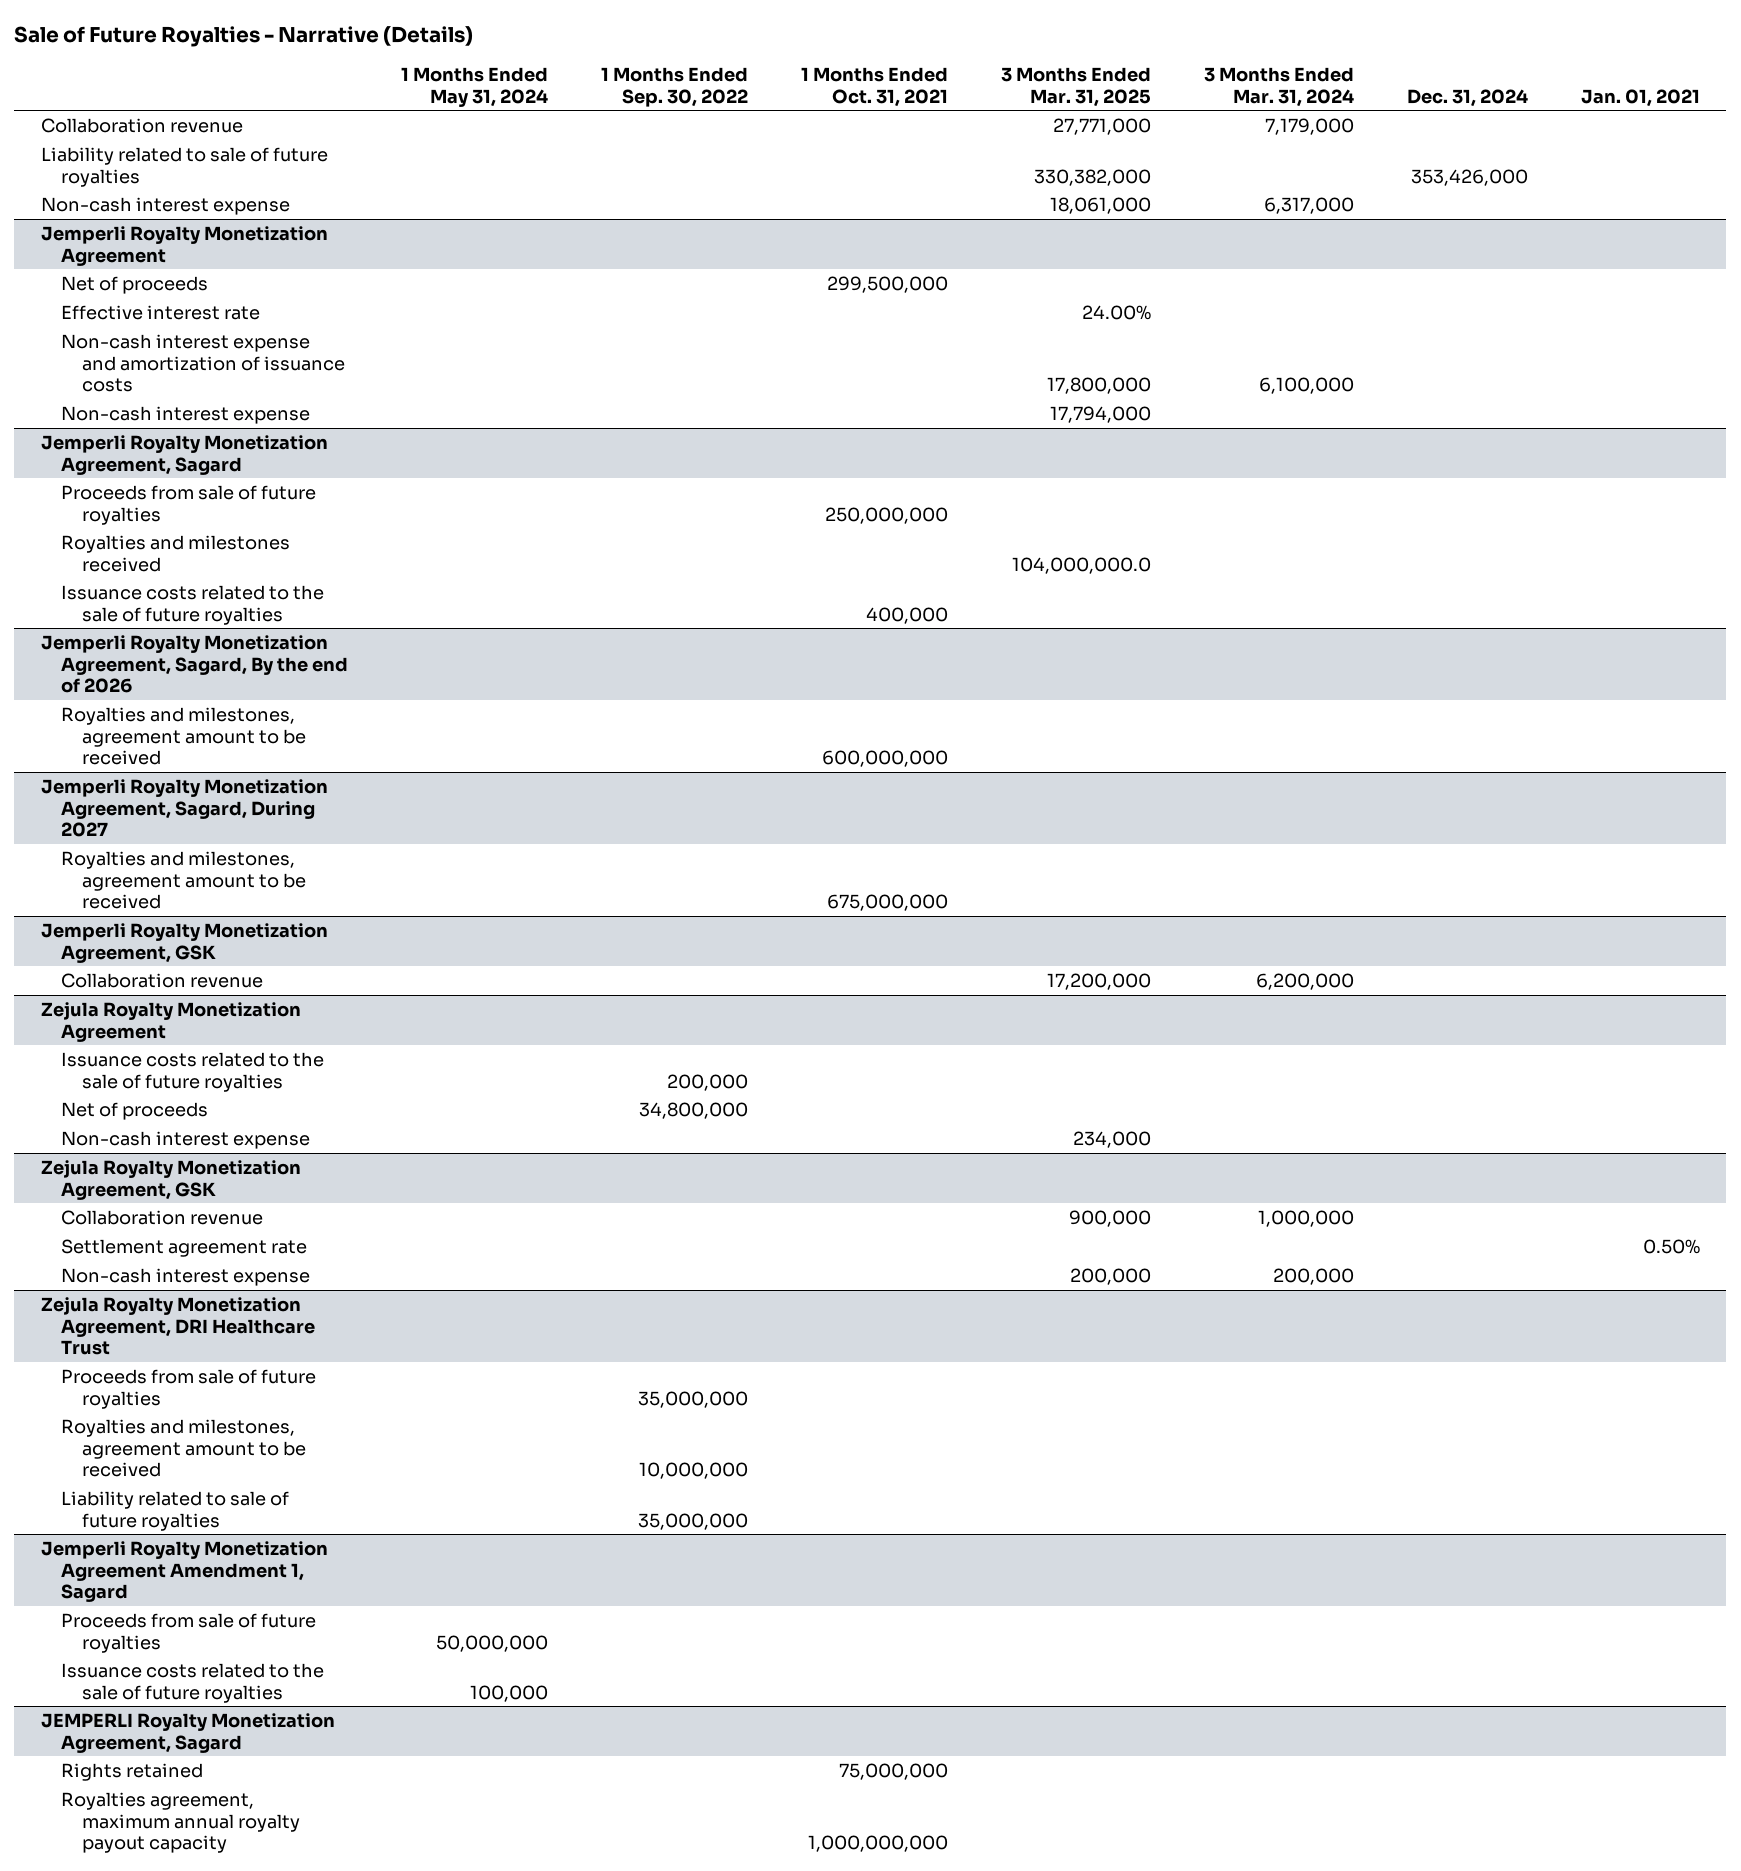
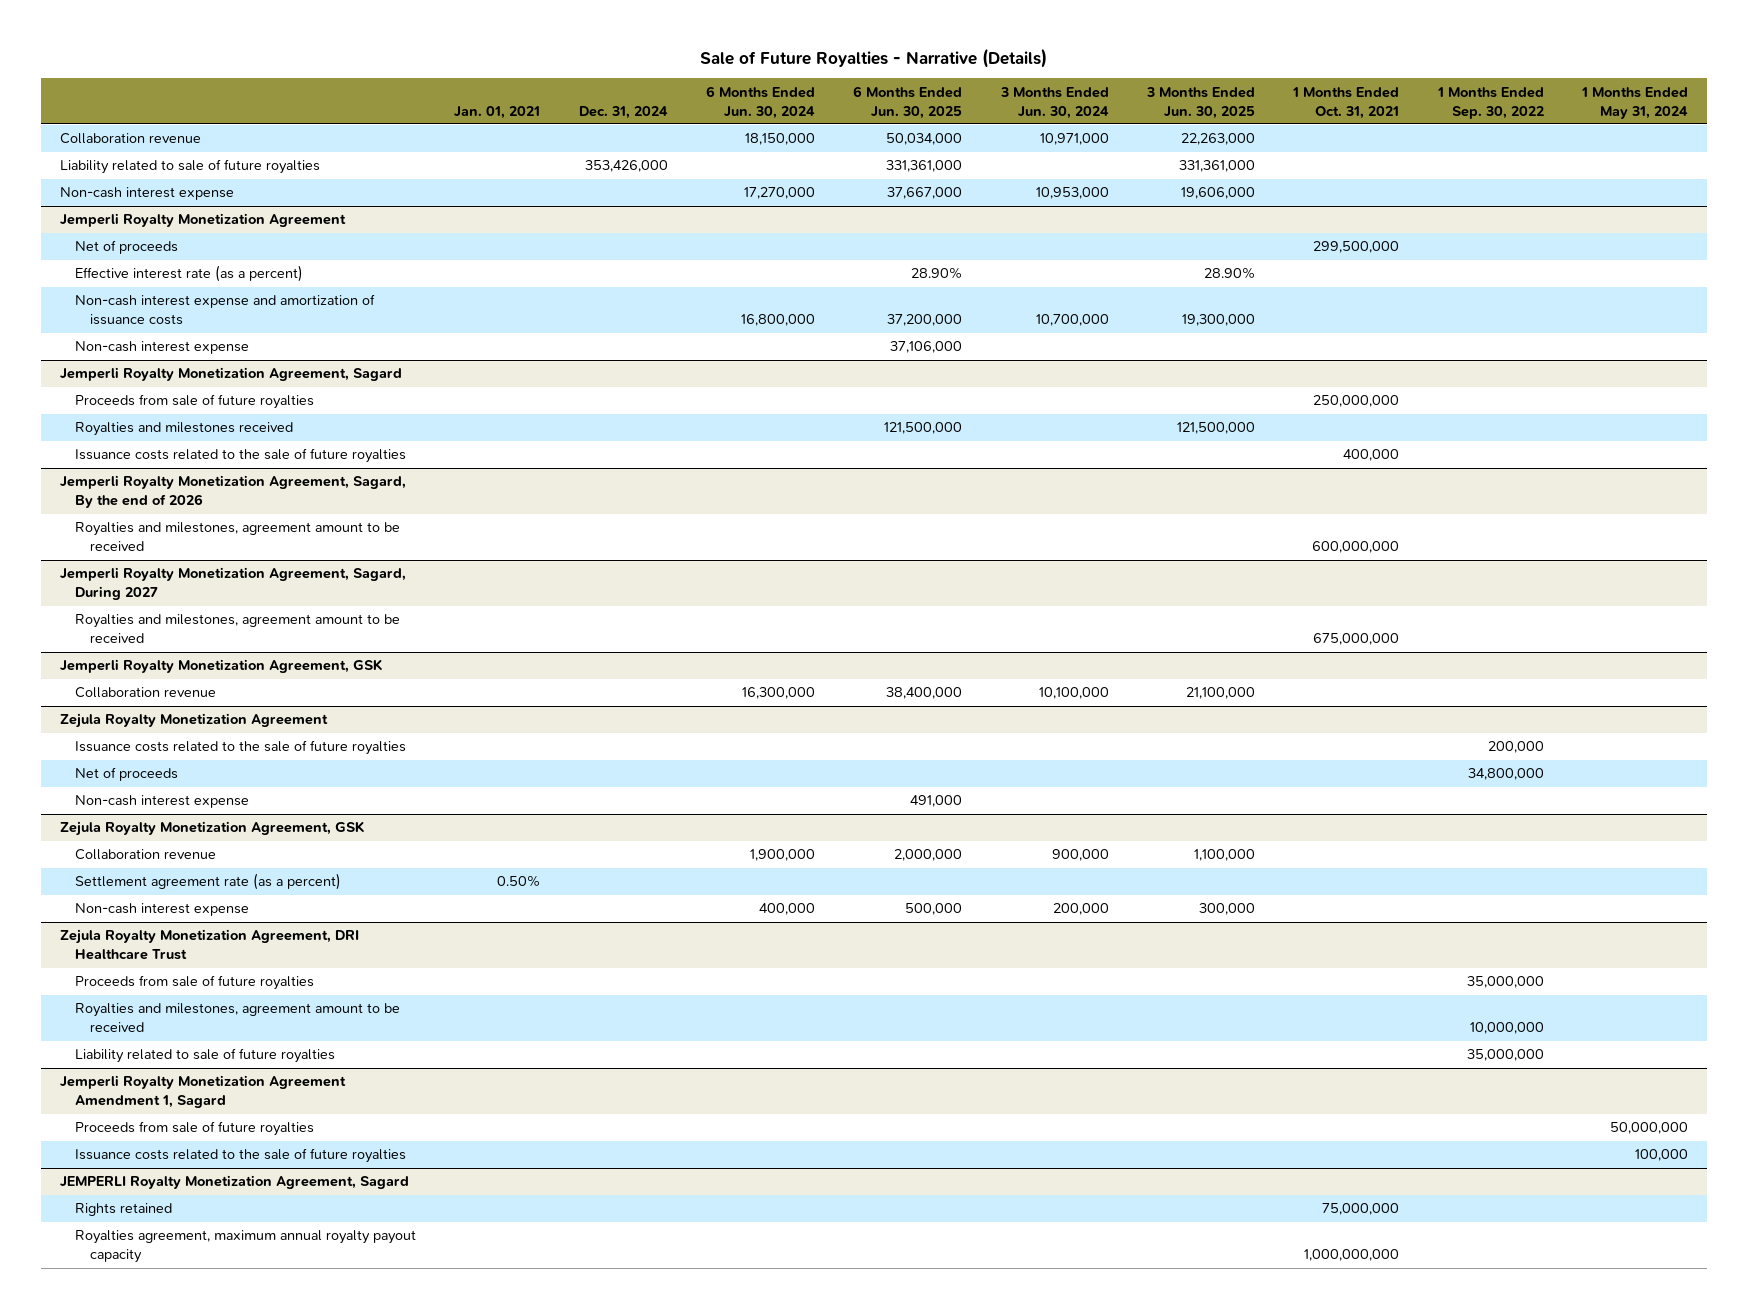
- | 1 Months Ended May 31, 2024 | 1 Months Ended Sep. 30, 2022 | 1 Months Ended Oct. 31, 2021 | 3 Months Ended Mar. 31, 2025 | 3 Months Ended Mar. 31, 2024 | Dec. 31, 2024 | Jan. 01, 2021
+ | Jan. 01, 2021 | Dec. 31, 2024 | 6 Months Ended Jun. 30, 2024 | 6 Months Ended Jun. 30, 2025 | 3 Months Ended Jun. 30, 2024 | 3 Months Ended Jun. 30, 2025 | 1 Months Ended Oct. 31, 2021 | 1 Months Ended Sep. 30, 2022 | 1 Months Ended May 31, 2024
@ Jemperli Royalty Monetization Agreement
- Effective interest rate | | | | 24.00% | | |
+ Effective interest rate (as a percent) | | | | 28.90% | | 28.90% | | |
@ Zejula Royalty Monetization Agreement, GSK
- Settlement agreement rate | | | | | | | 0.50%
+ Settlement agreement rate (as a percent) | 0.50% | | | | | | | |

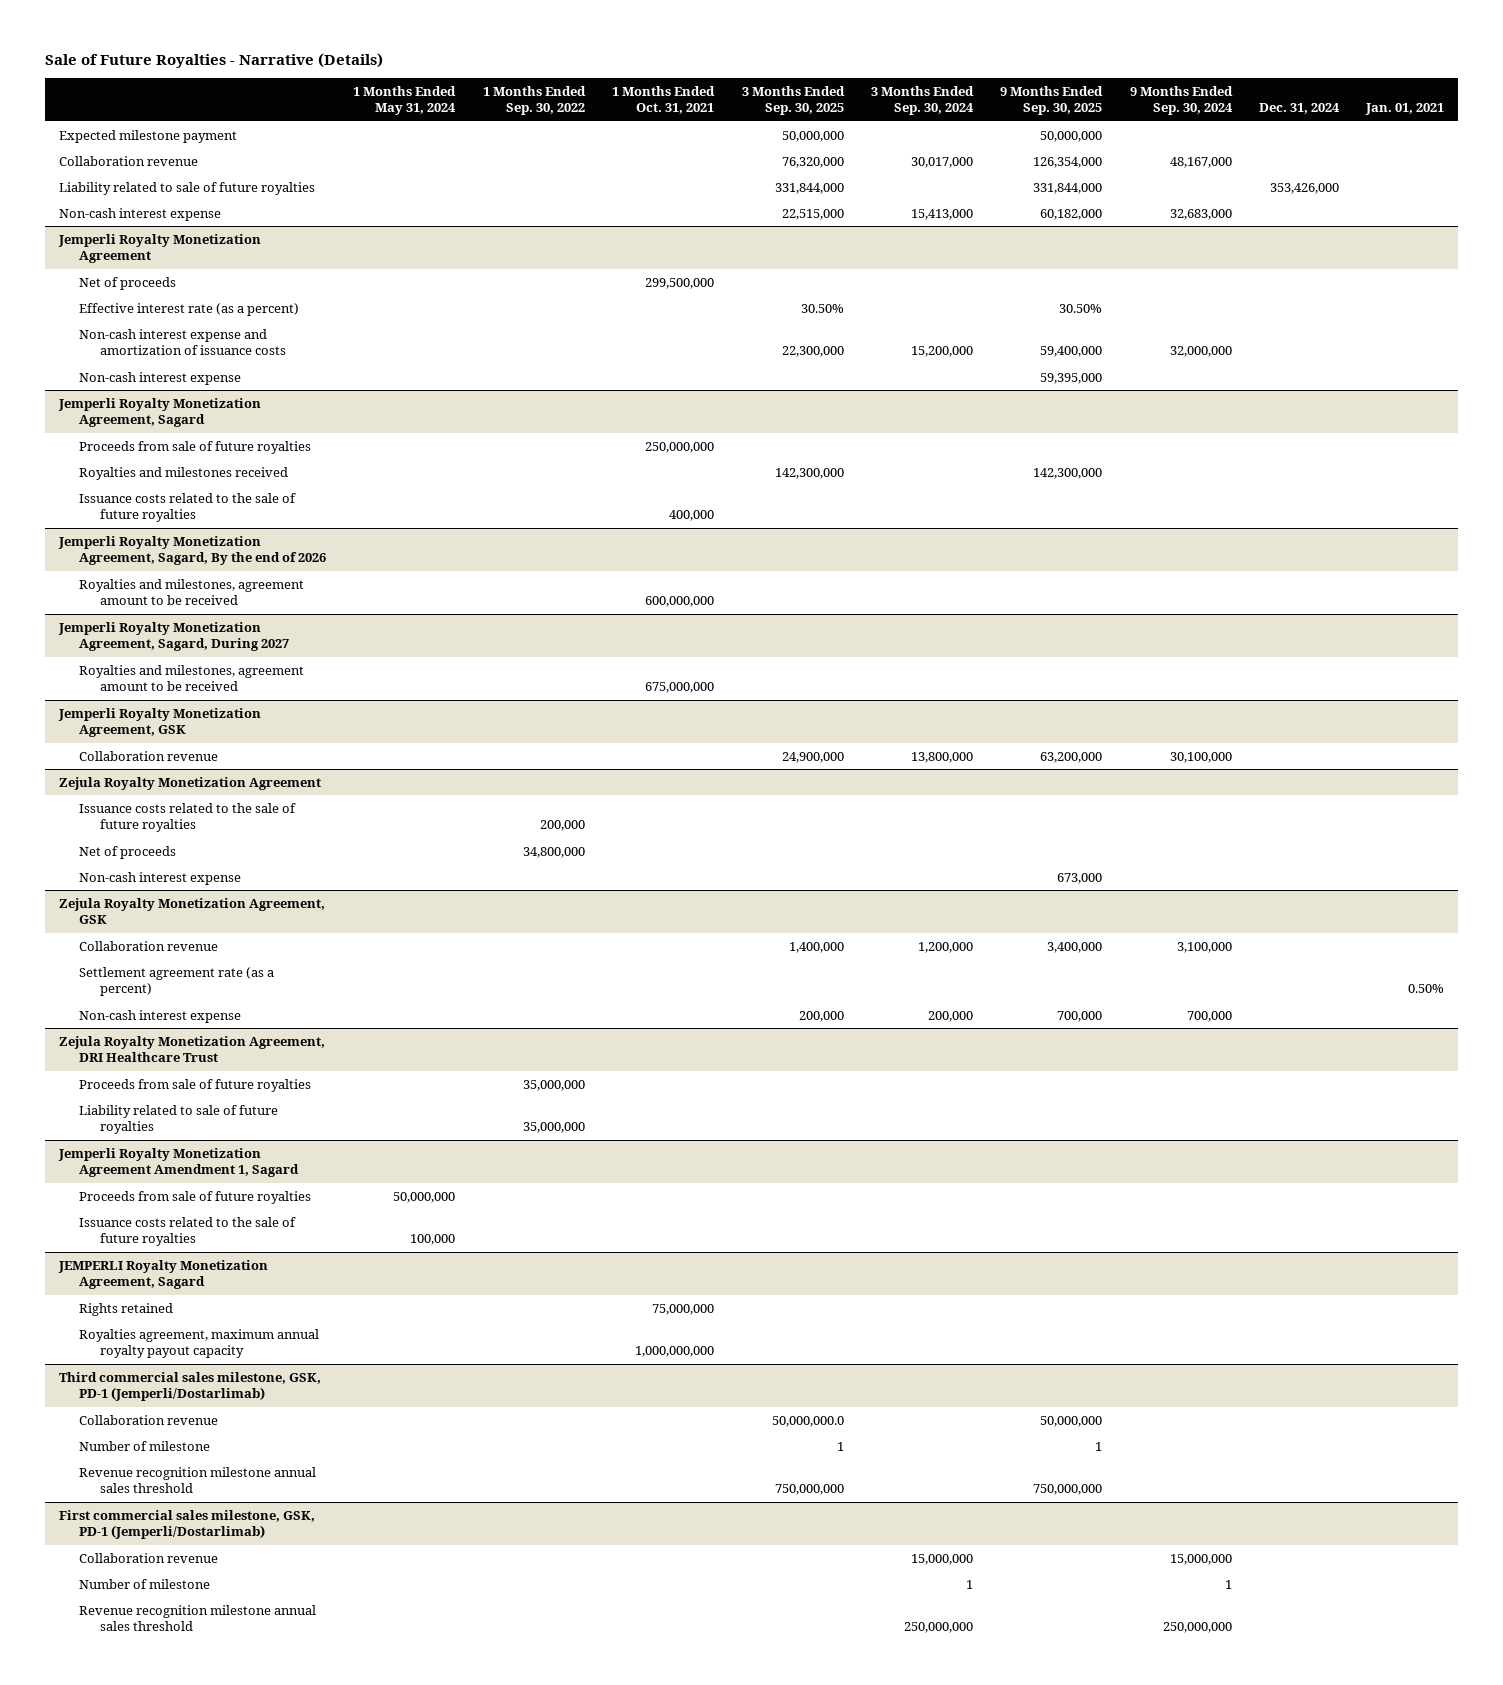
- | Jan. 01, 2021 | Dec. 31, 2024 | 6 Months Ended Jun. 30, 2024 | 6 Months Ended Jun. 30, 2025 | 3 Months Ended Jun. 30, 2024 | 3 Months Ended Jun. 30, 2025 | 1 Months Ended Oct. 31, 2021 | 1 Months Ended Sep. 30, 2022 | 1 Months Ended May 31, 2024
+ | 1 Months Ended May 31, 2024 | 1 Months Ended Sep. 30, 2022 | 1 Months Ended Oct. 31, 2021 | 3 Months Ended Sep. 30, 2025 | 3 Months Ended Sep. 30, 2024 | 9 Months Ended Sep. 30, 2025 | 9 Months Ended Sep. 30, 2024 | Dec. 31, 2024 | Jan. 01, 2021
+ Expected milestone payment | | | | 50,000,000 | | 50,000,000 | | |
@ Zejula Royalty Monetization Agreement, DRI Healthcare Trust
- Royalties and milestones, agreement amount to be received | | | | | | | | 10,000,000 |
+ Third commercial sales milestone, GSK, PD-1 (Jemperli/Dostarlimab)
+ Collaboration revenue | | | | 50,000,000.0 | | 50,000,000 | | |
+ Number of milestone | | | | 1 | | 1 | | |
+ Revenue recognition milestone annual sales threshold | | | | 750,000,000 | | 750,000,000 | | |
+ First commercial sales milestone, GSK, PD-1 (Jemperli/Dostarlimab)
+ Collaboration revenue | | | | | 15,000,000 | | 15,000,000 | |
+ Number of milestone | | | | | 1 | | 1 | |
+ Revenue recognition milestone annual sales threshold | | | | | 250,000,000 | | 250,000,000 | |

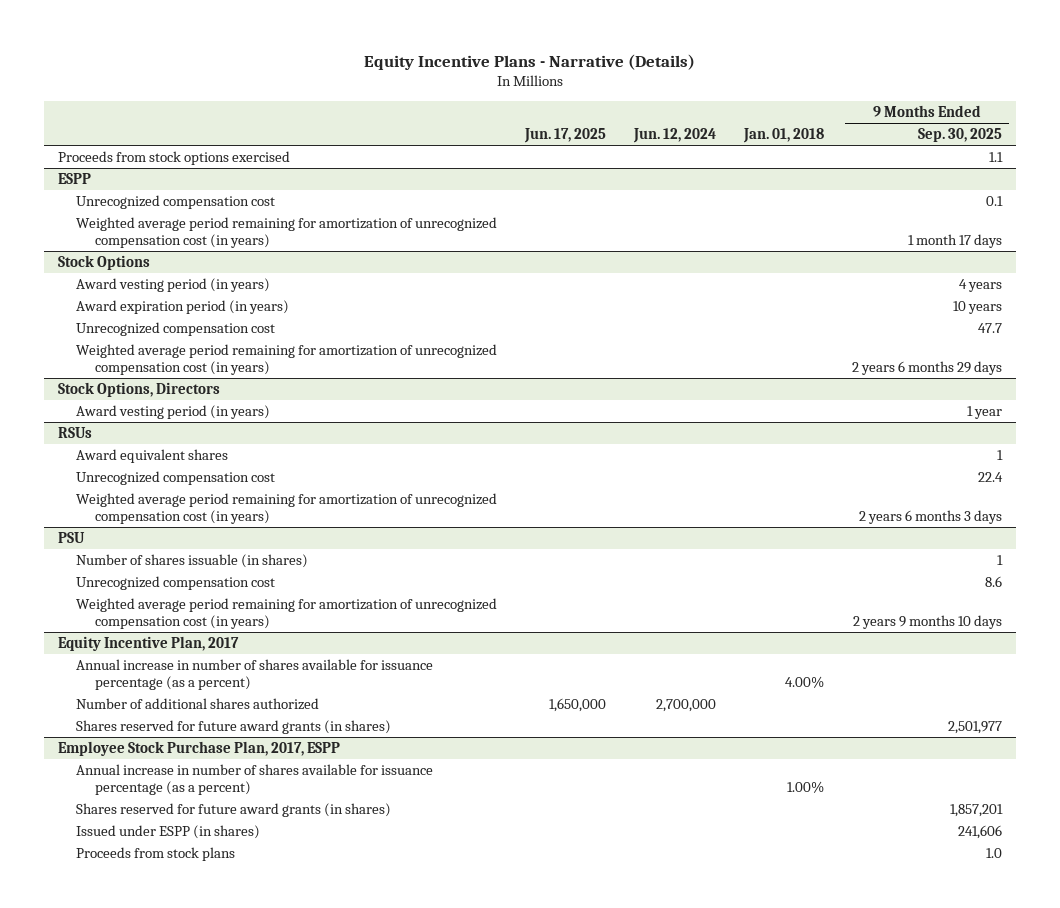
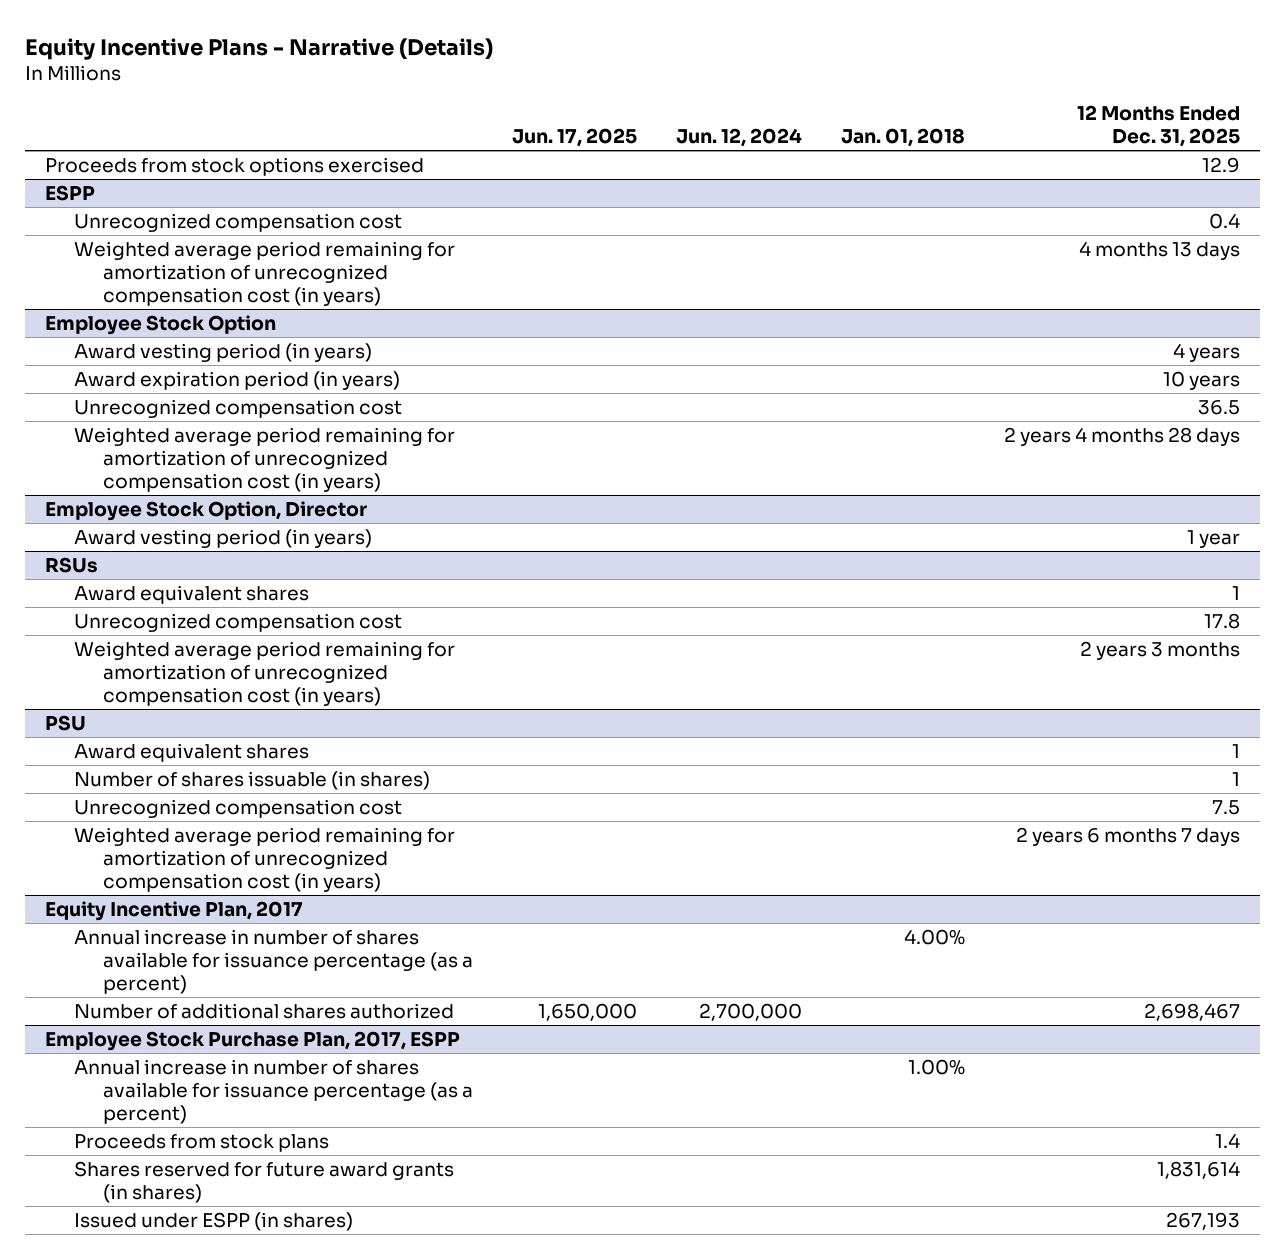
- | Jun. 17, 2025 | Jun. 12, 2024 | Jan. 01, 2018 | 9 Months Ended Sep. 30, 2025
+ | Jun. 17, 2025 | Jun. 12, 2024 | Jan. 01, 2018 | 12 Months Ended Dec. 31, 2025
- Stock Options
+ Employee Stock Option
- Stock Options, Directors
+ Employee Stock Option, Director
@ PSU
+ Award equivalent shares | | | | 1
@ Equity Incentive Plan, 2017
- Shares reserved for future award grants (in shares) | | | | 2,501,977
@ Employee Stock Purchase Plan, 2017, ESPP
moved up: Proceeds from stock plans | | | | 1.4

